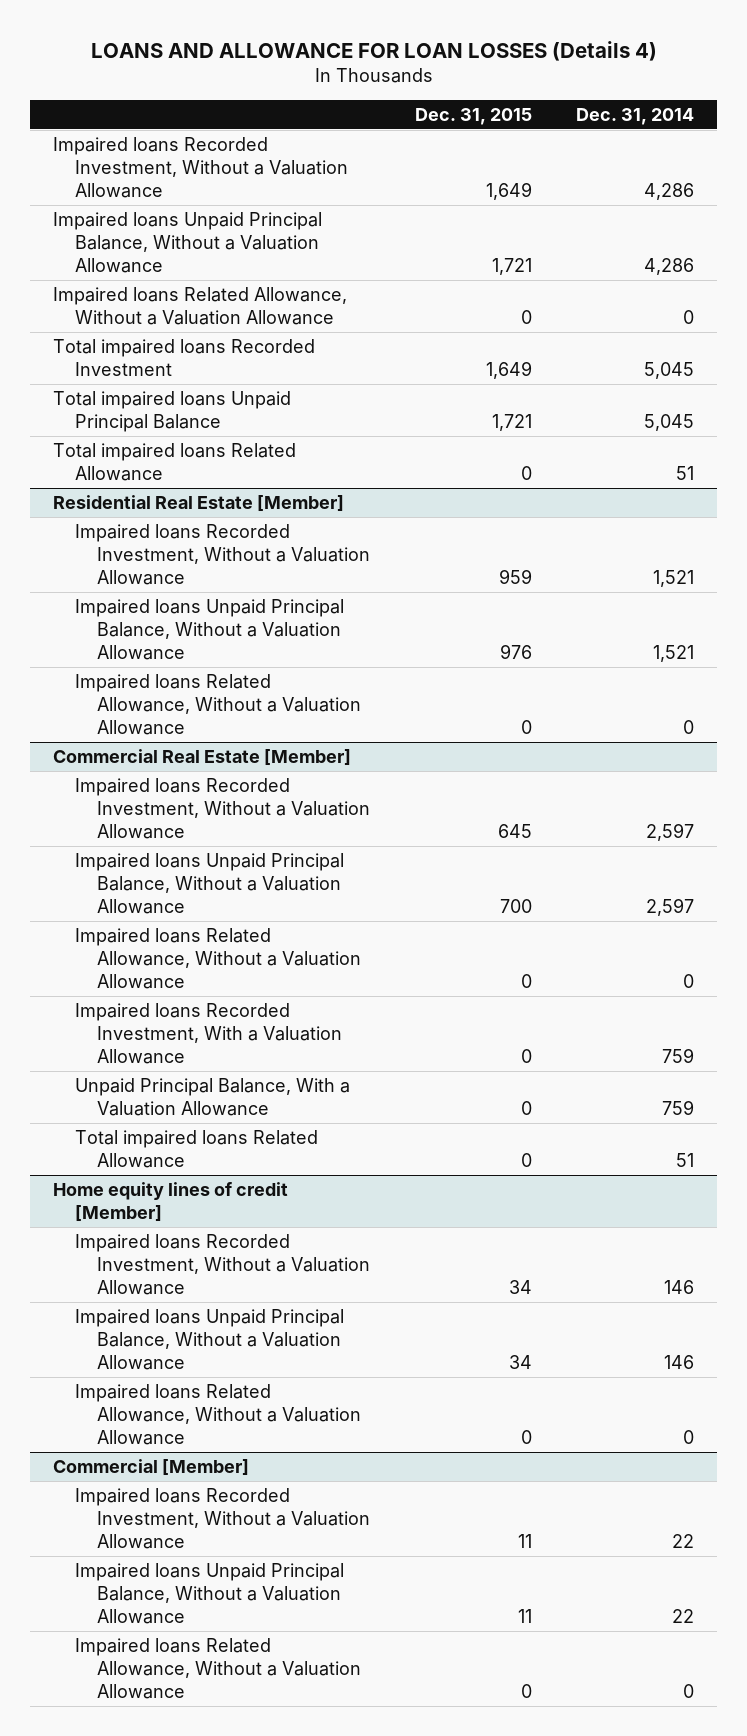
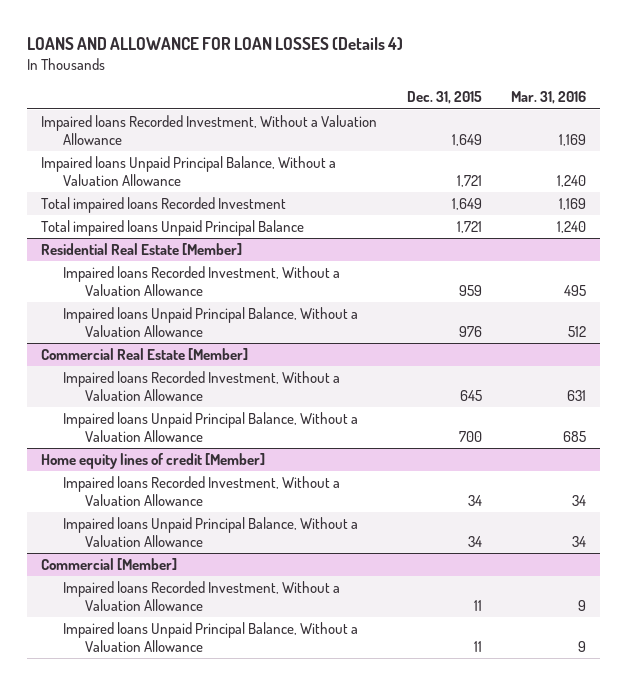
- | Dec. 31, 2015 | Dec. 31, 2014
+ | Dec. 31, 2015 | Mar. 31, 2016
- Impaired loans Related Allowance, Without a Valuation Allowance | 0 | 0
- Total impaired loans Related Allowance | 0 | 51
@ Residential Real Estate [Member]
- Impaired loans Related Allowance, Without a Valuation Allowance | 0 | 0
@ Commercial Real Estate [Member]
- Impaired loans Related Allowance, Without a Valuation Allowance | 0 | 0
- Impaired loans Recorded Investment, With a Valuation Allowance | 0 | 759
- Unpaid Principal Balance, With a Valuation Allowance | 0 | 759
- Total impaired loans Related Allowance | 0 | 51
@ Home equity lines of credit [Member]
- Impaired loans Related Allowance, Without a Valuation Allowance | 0 | 0
@ Commercial [Member]
- Impaired loans Related Allowance, Without a Valuation Allowance | 0 | 0

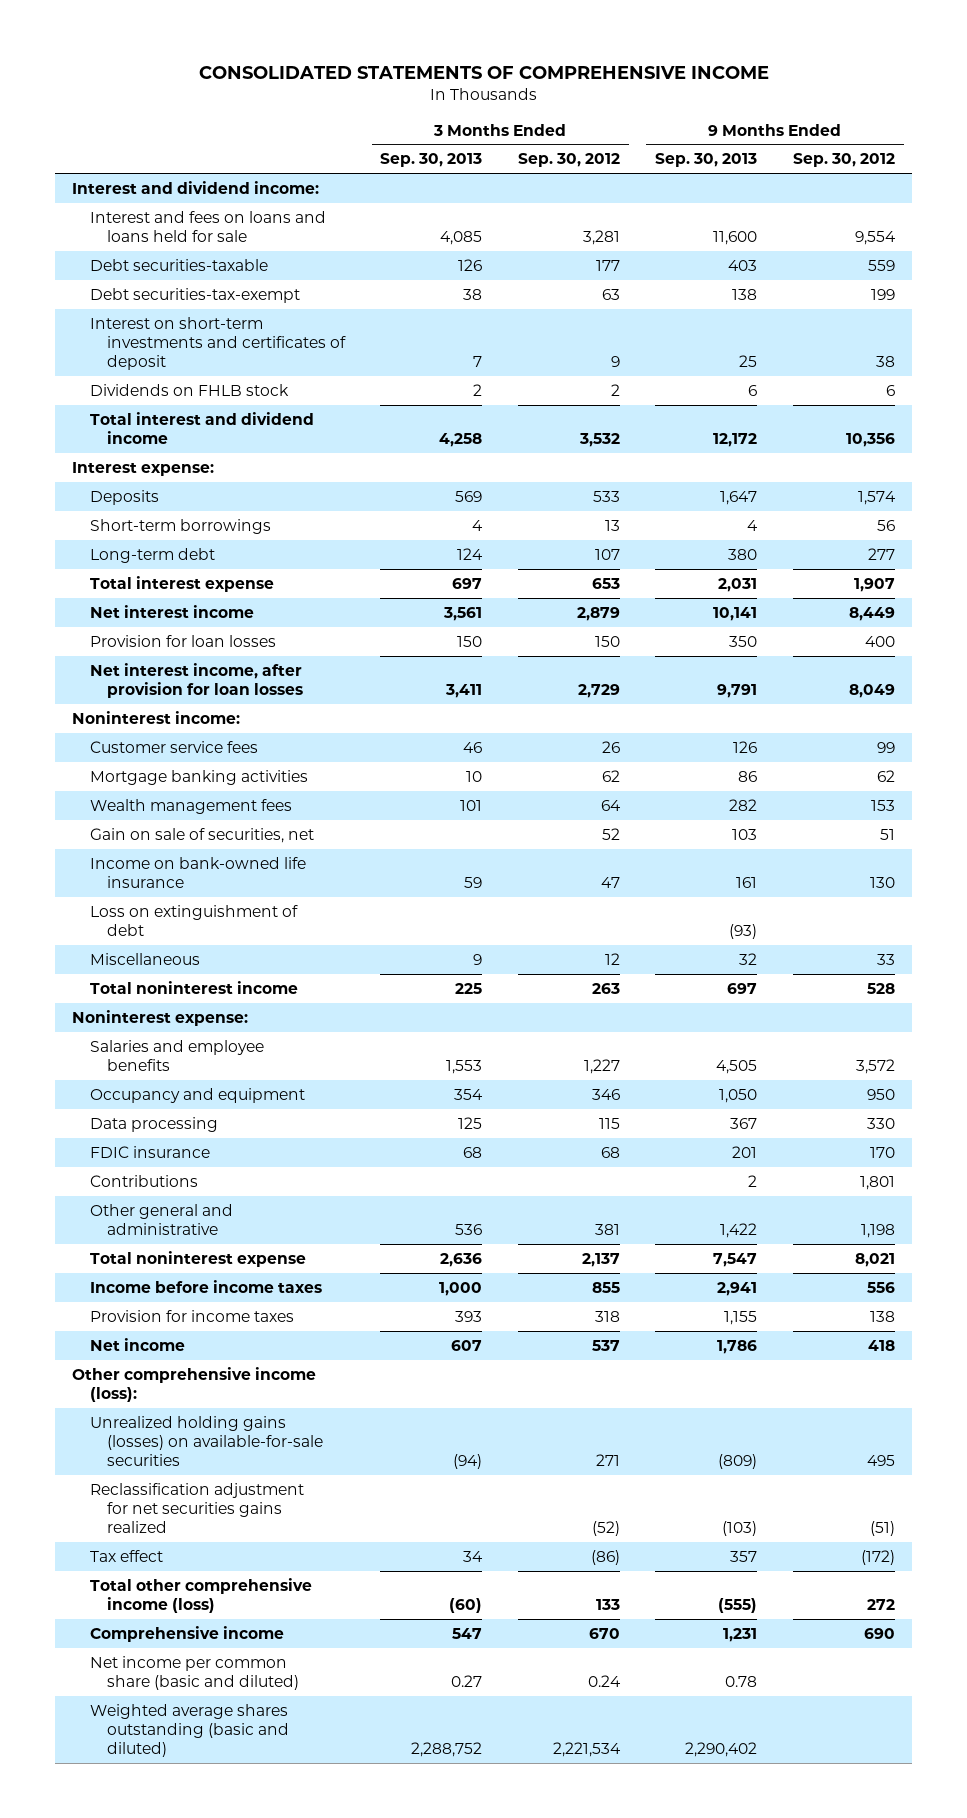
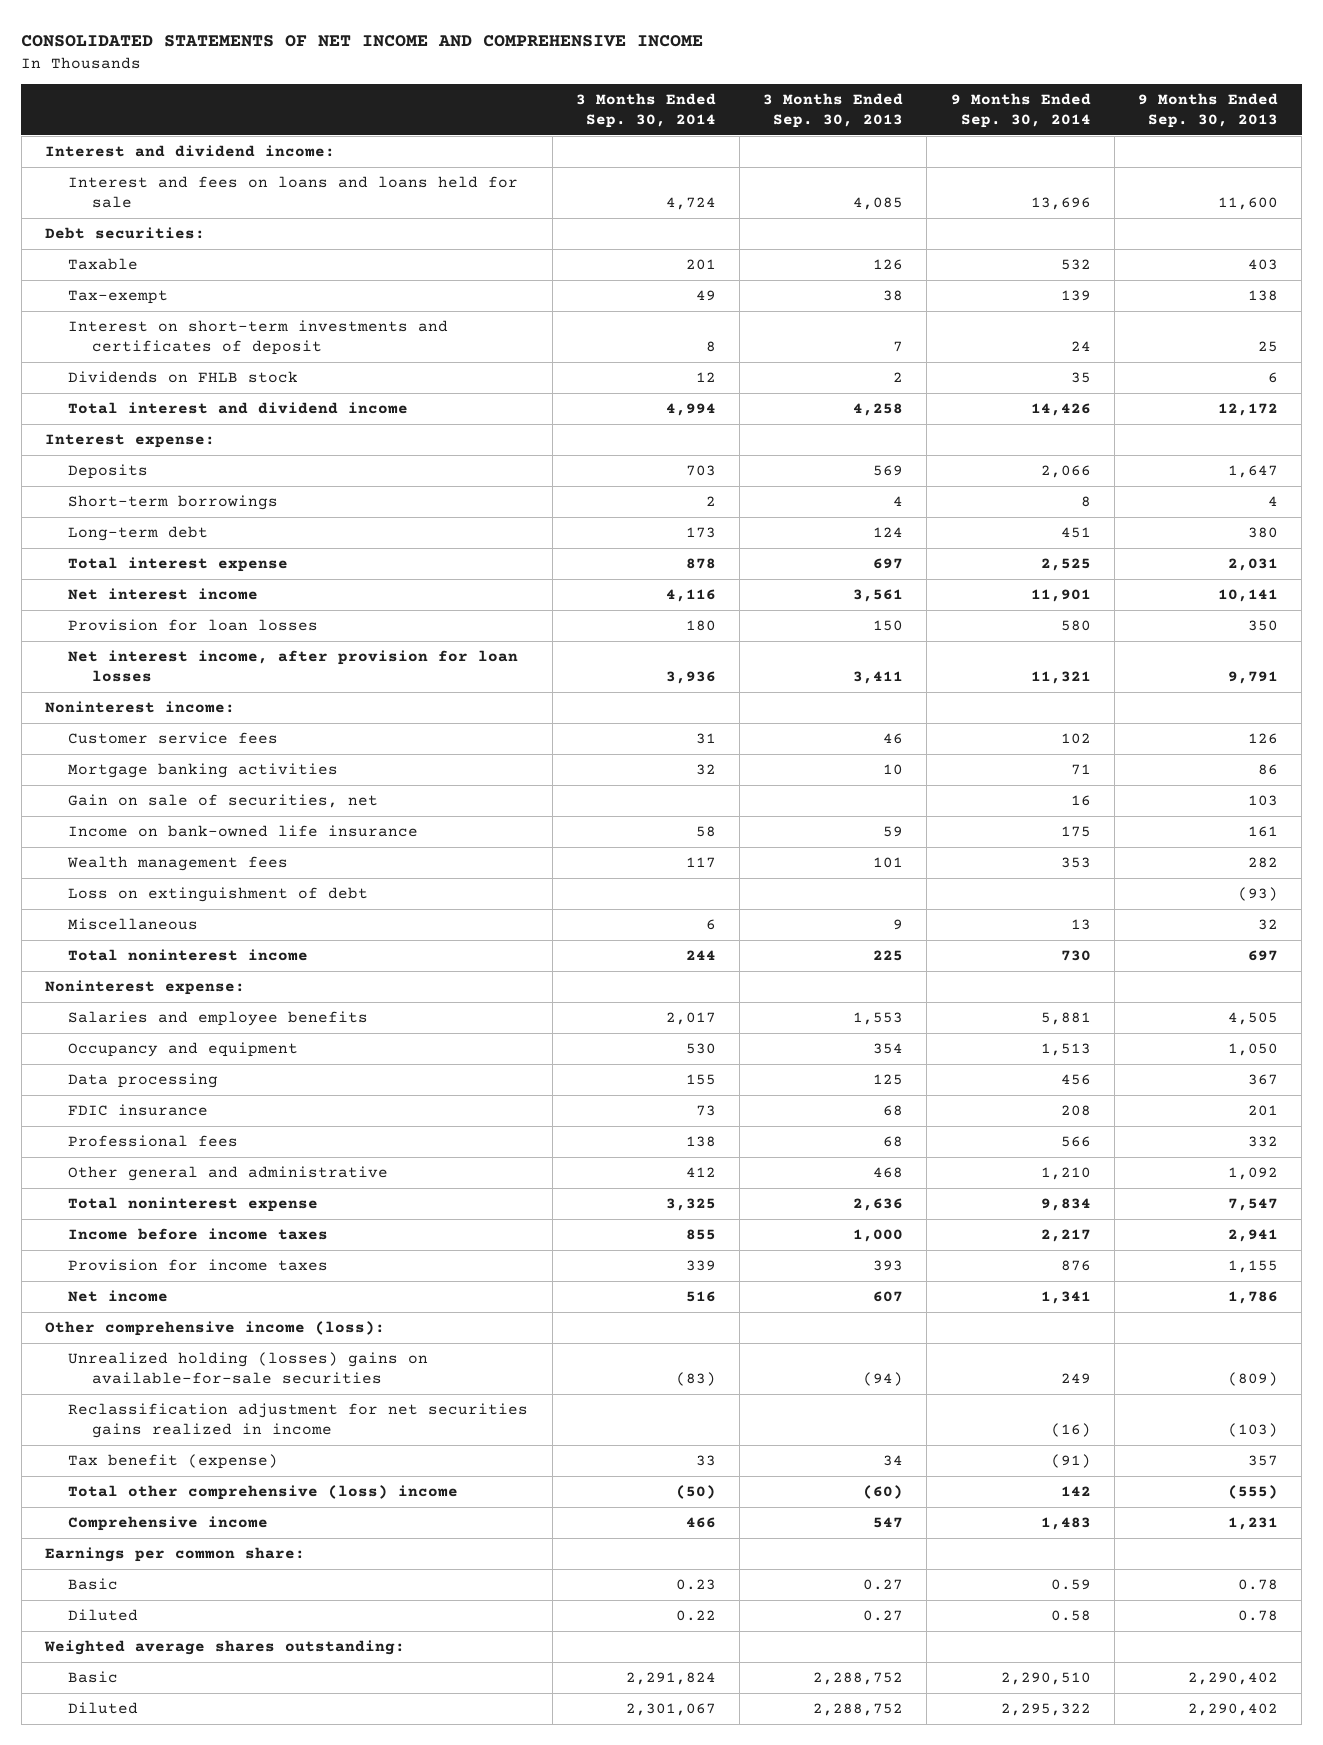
- CONSOLIDATED STATEMENTS OF COMPREHENSIVE INCOME
+ CONSOLIDATED STATEMENTS OF NET INCOME AND COMPREHENSIVE INCOME
- | 3 Months Ended Sep. 30, 2013 | 3 Months Ended Sep. 30, 2012 | 9 Months Ended Sep. 30, 2013 | 9 Months Ended Sep. 30, 2012
+ | 3 Months Ended Sep. 30, 2014 | 3 Months Ended Sep. 30, 2013 | 9 Months Ended Sep. 30, 2014 | 9 Months Ended Sep. 30, 2013
- Debt securities-taxable | 126 | 177 | 403 | 559
- Debt securities-tax-exempt | 38 | 63 | 138 | 199
+ Debt securities:
+ Taxable | 201 | 126 | 532 | 403
+ Tax-exempt | 49 | 38 | 139 | 138
moved down: Wealth management fees | 117 | 101 | 353 | 282
- Contributions | | | 2 | 1,801
- Other general and administrative | 536 | 381 | 1,422 | 1,198
+ Professional fees | 138 | 68 | 566 | 332
+ Other general and administrative | 412 | 468 | 1,210 | 1,092
- Unrealized holding gains (losses) on available-for-sale securities | (94) | 271 | (809) | 495
- Reclassification adjustment for net securities gains realized | | (52) | (103) | (51)
- Tax effect | 34 | (86) | 357 | (172)
- Total other comprehensive income (loss) | (60) | 133 | (555) | 272
+ Unrealized holding (losses) gains on available-for-sale securities | (83) | (94) | 249 | (809)
+ Reclassification adjustment for net securities gains realized in income | | | (16) | (103)
+ Tax benefit (expense) | 33 | 34 | (91) | 357
+ Total other comprehensive (loss) income | (50) | (60) | 142 | (555)
- Net income per common share (basic and diluted) | 0.27 | 0.24 | 0.78 |
- Weighted average shares outstanding (basic and diluted) | 2,288,752 | 2,221,534 | 2,290,402 |
+ Earnings per common share:
+ Basic | 0.23 | 0.27 | 0.59 | 0.78
+ Diluted | 0.22 | 0.27 | 0.58 | 0.78
+ Weighted average shares outstanding:
+ Basic | 2,291,824 | 2,288,752 | 2,290,510 | 2,290,402
+ Diluted | 2,301,067 | 2,288,752 | 2,295,322 | 2,290,402

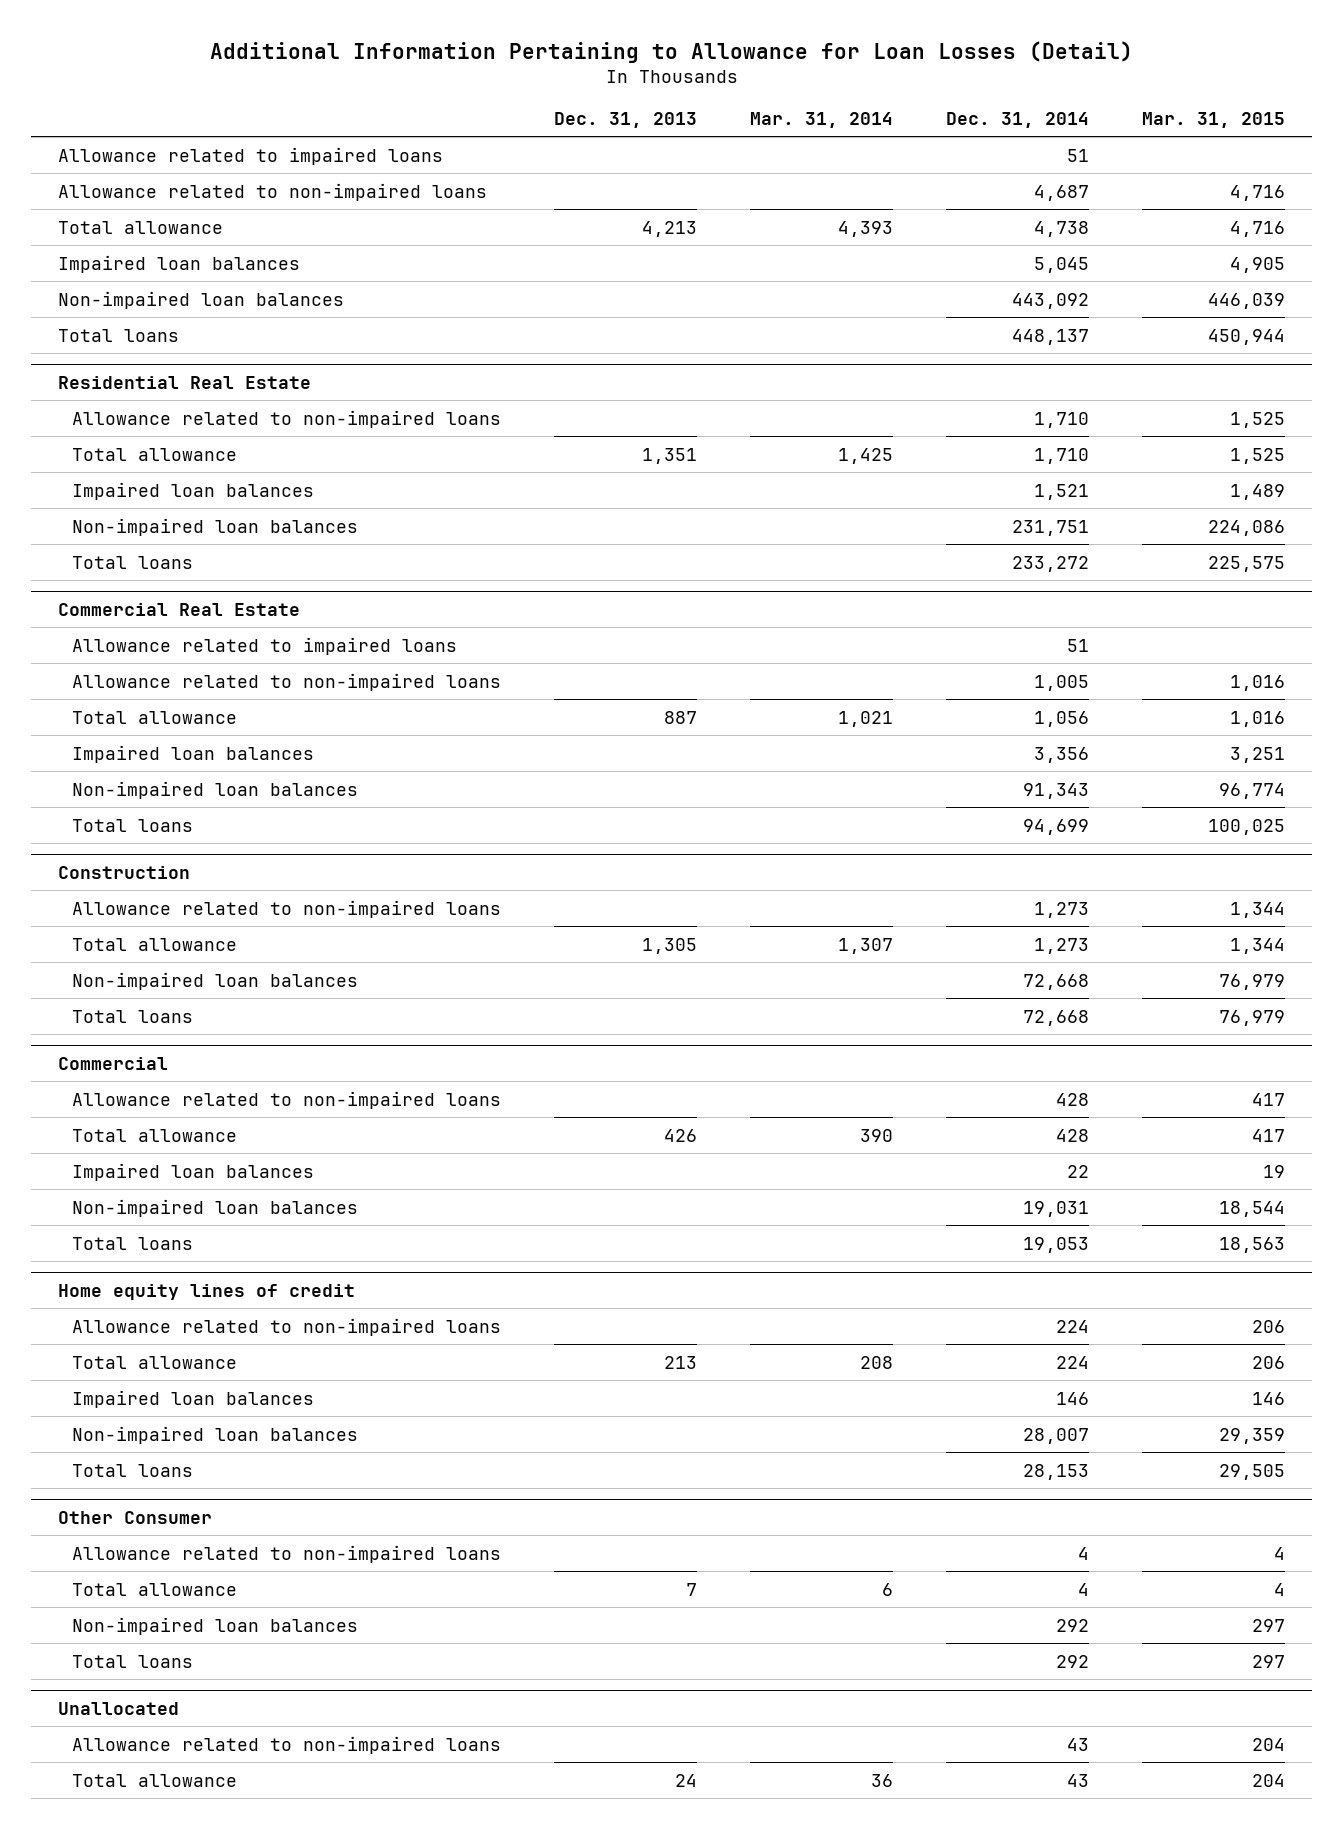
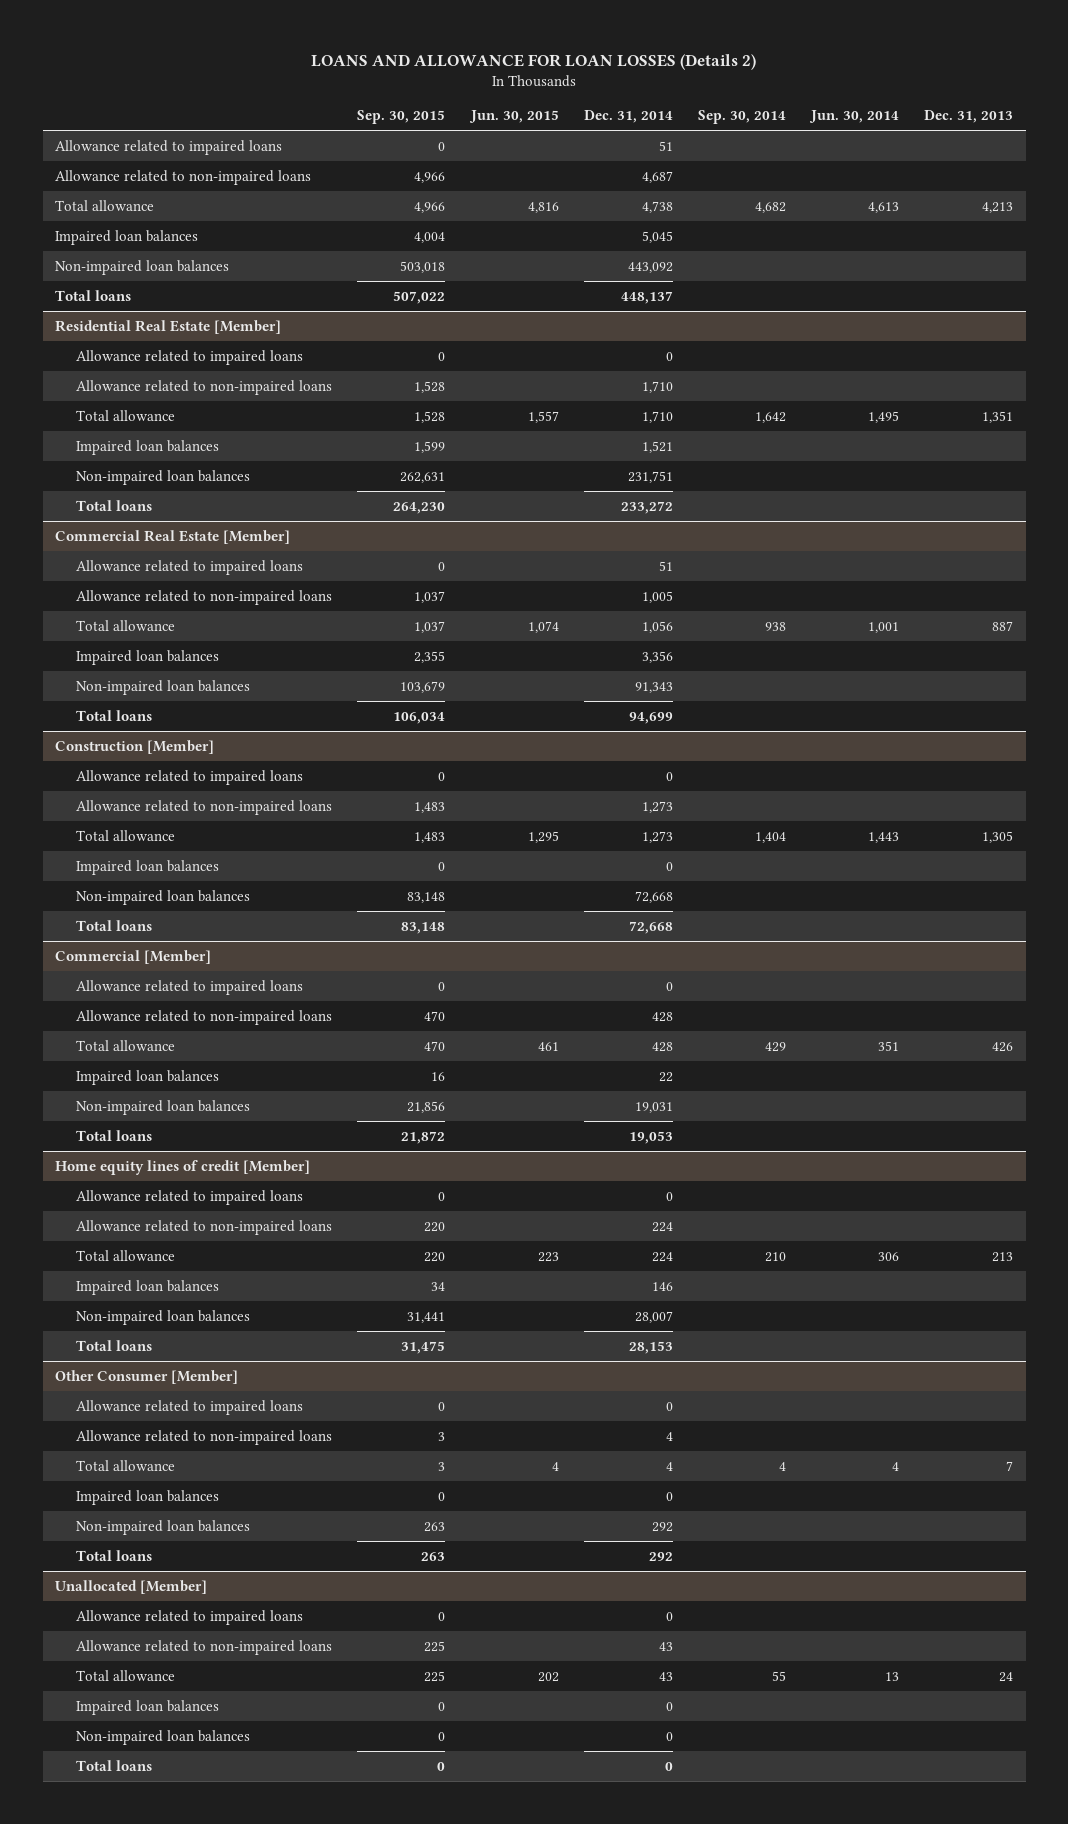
- Additional Information Pertaining to Allowance for Loan Losses (Detail)
+ LOANS AND ALLOWANCE FOR LOAN LOSSES (Details 2)
- | Dec. 31, 2013 | Mar. 31, 2014 | Dec. 31, 2014 | Mar. 31, 2015
+ | Sep. 30, 2015 | Jun. 30, 2015 | Dec. 31, 2014 | Sep. 30, 2014 | Jun. 30, 2014 | Dec. 31, 2013
- Residential Real Estate
+ Residential Real Estate [Member]
+ Allowance related to impaired loans | 0 | | 0 | | |
- Commercial Real Estate
+ Commercial Real Estate [Member]
- Construction
+ Construction [Member]
+ Allowance related to impaired loans | 0 | | 0 | | |
+ Impaired loan balances | 0 | | 0 | | |
- Commercial
+ Commercial [Member]
+ Allowance related to impaired loans | 0 | | 0 | | |
- Home equity lines of credit
+ Home equity lines of credit [Member]
+ Allowance related to impaired loans | 0 | | 0 | | |
- Other Consumer
+ Other Consumer [Member]
+ Allowance related to impaired loans | 0 | | 0 | | |
+ Impaired loan balances | 0 | | 0 | | |
- Unallocated
+ Unallocated [Member]
+ Allowance related to impaired loans | 0 | | 0 | | |
+ Impaired loan balances | 0 | | 0 | | |
+ Non-impaired loan balances | 0 | | 0 | | |
+ Total loans | 0 | | 0 | | |

